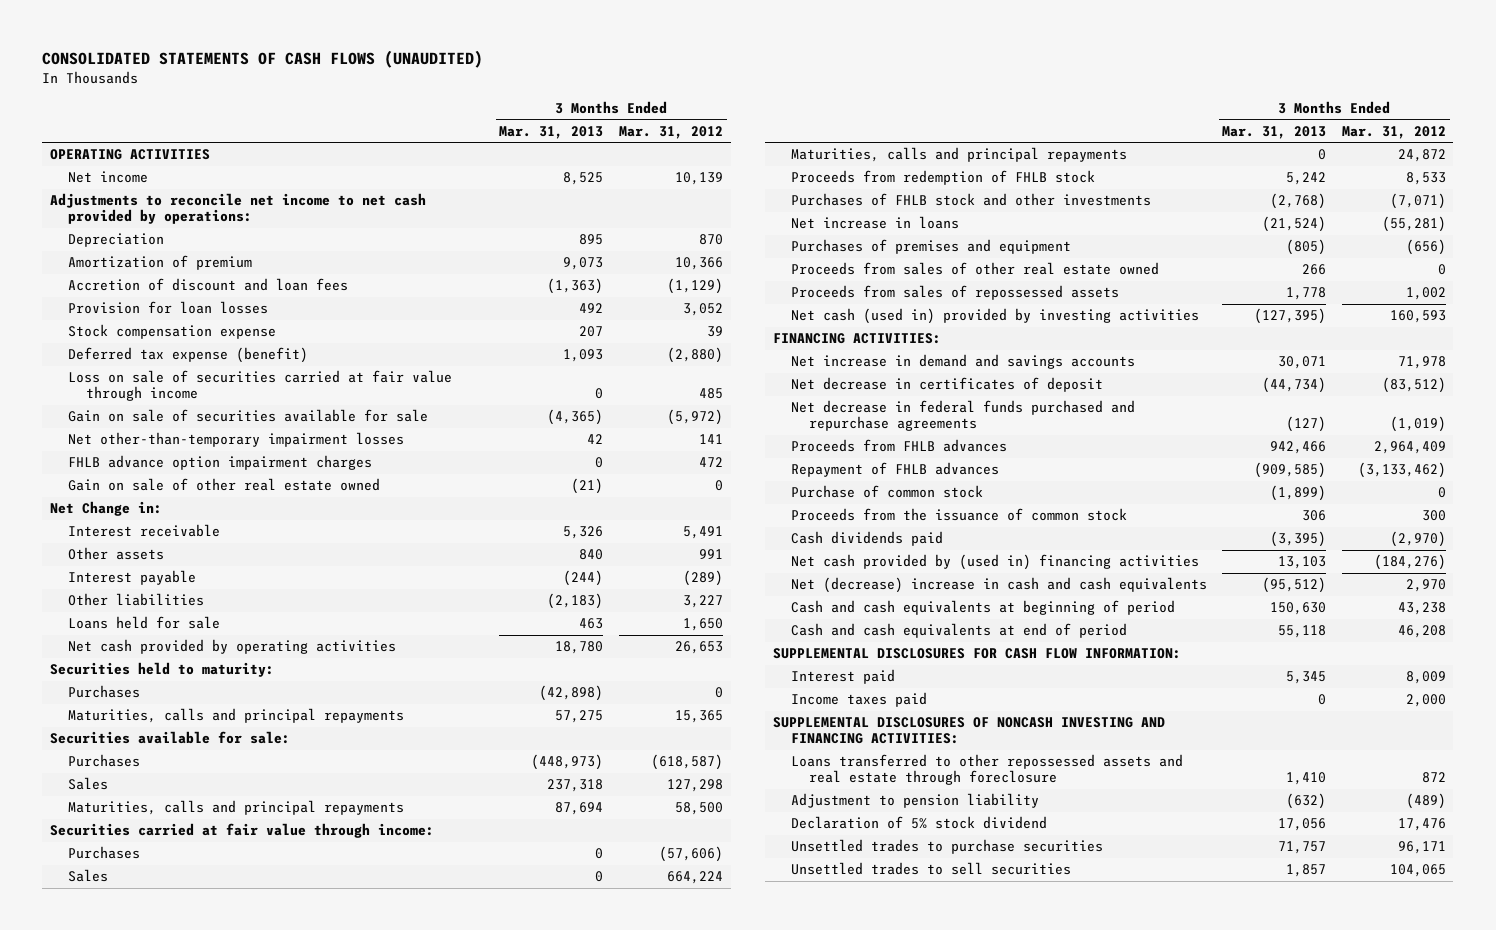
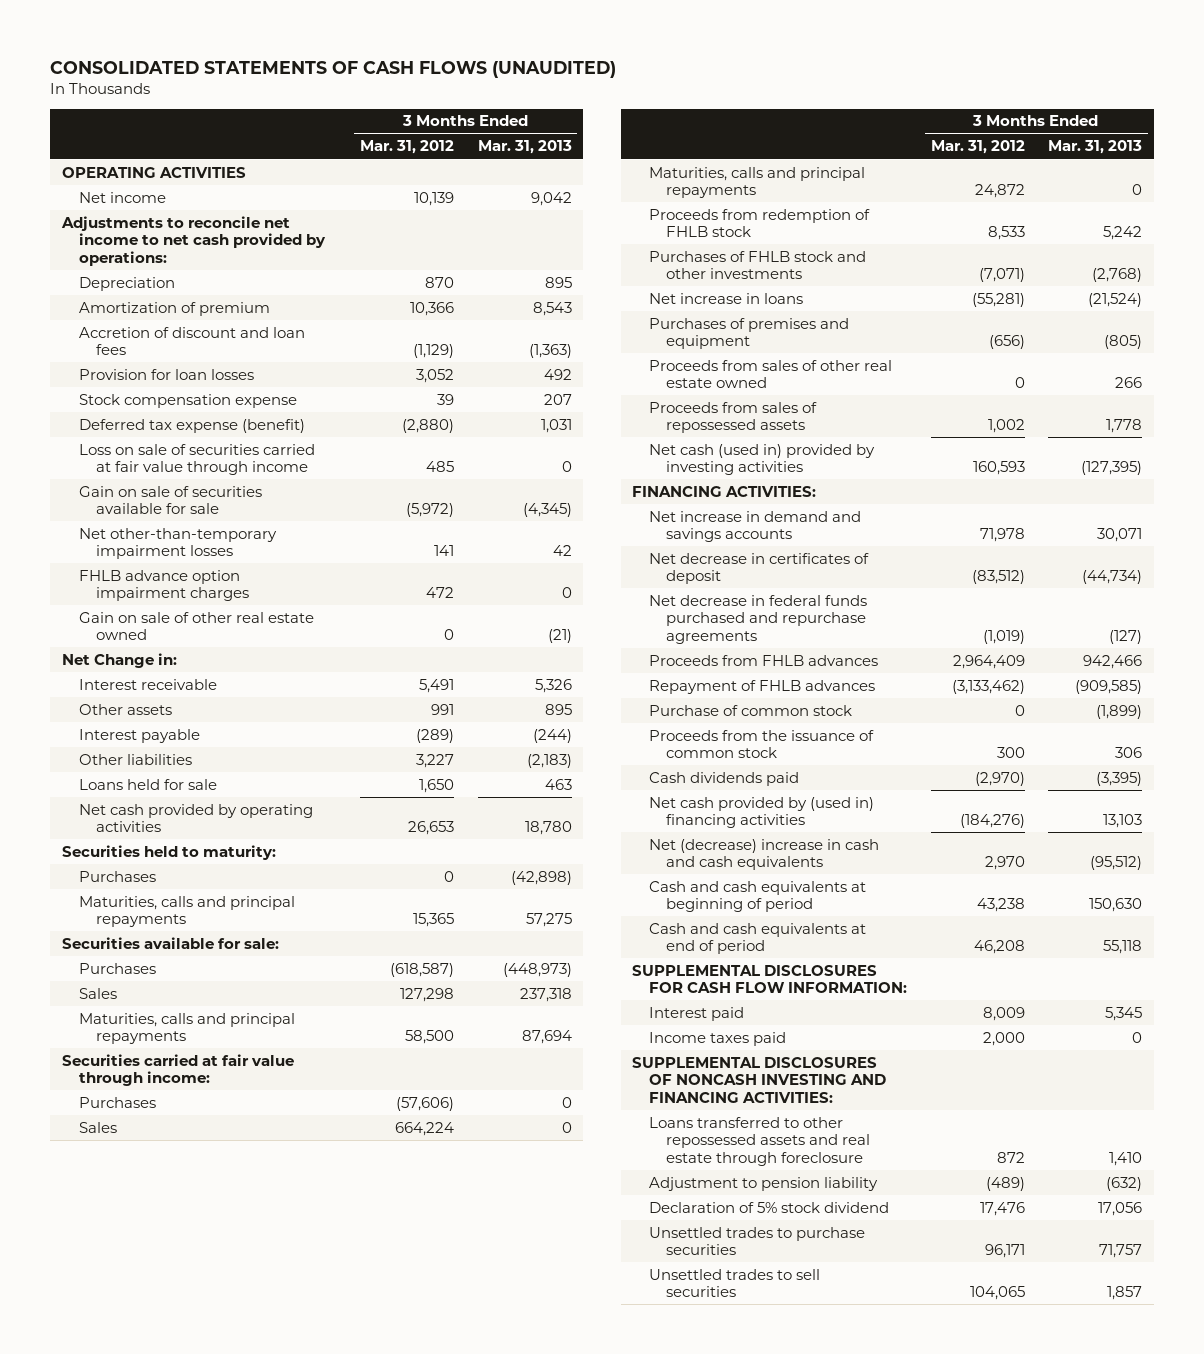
- | 3 Months Ended Mar. 31, 2013 | 3 Months Ended Mar. 31, 2012
+ | 3 Months Ended Mar. 31, 2012 | 3 Months Ended Mar. 31, 2013
- Net income | 8,525 | 10,139
+ Net income | 10,139 | 9,042
- Amortization of premium | 9,073 | 10,366
+ Amortization of premium | 10,366 | 8,543
- Deferred tax expense (benefit) | 1,093 | (2,880)
+ Deferred tax expense (benefit) | (2,880) | 1,031
- Gain on sale of securities available for sale | (4,365) | (5,972)
+ Gain on sale of securities available for sale | (5,972) | (4,345)
- Other assets | 840 | 991
+ Other assets | 991 | 895

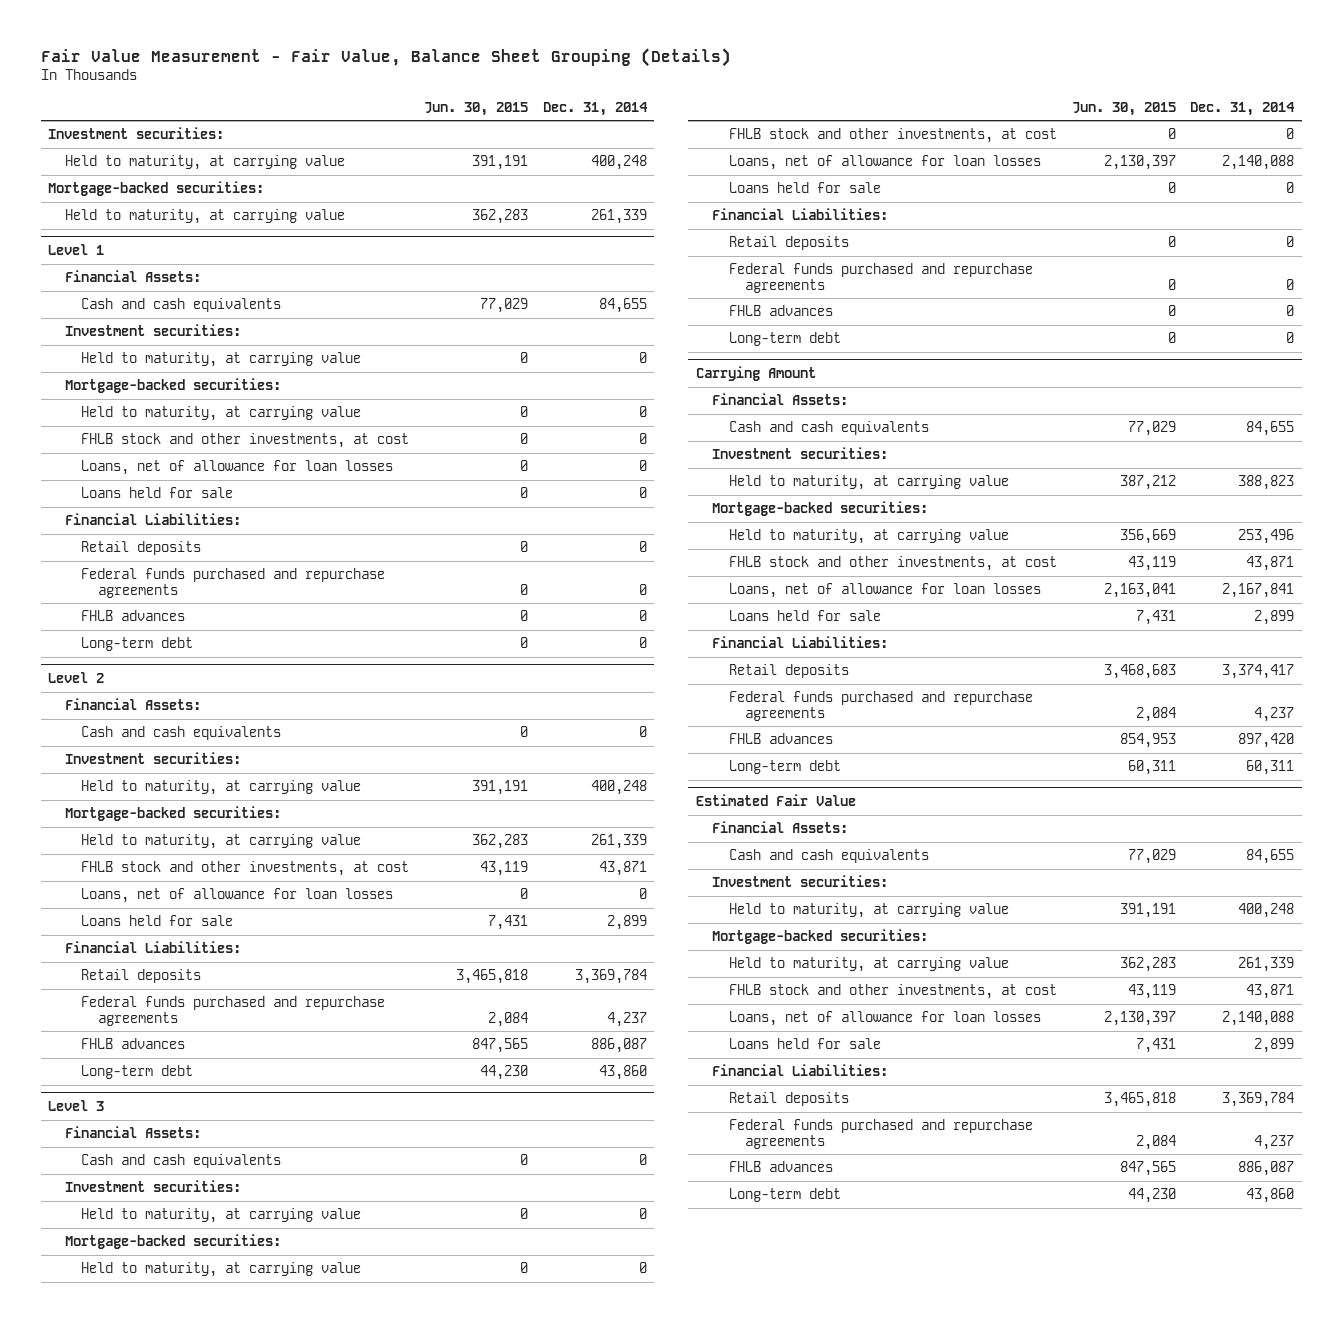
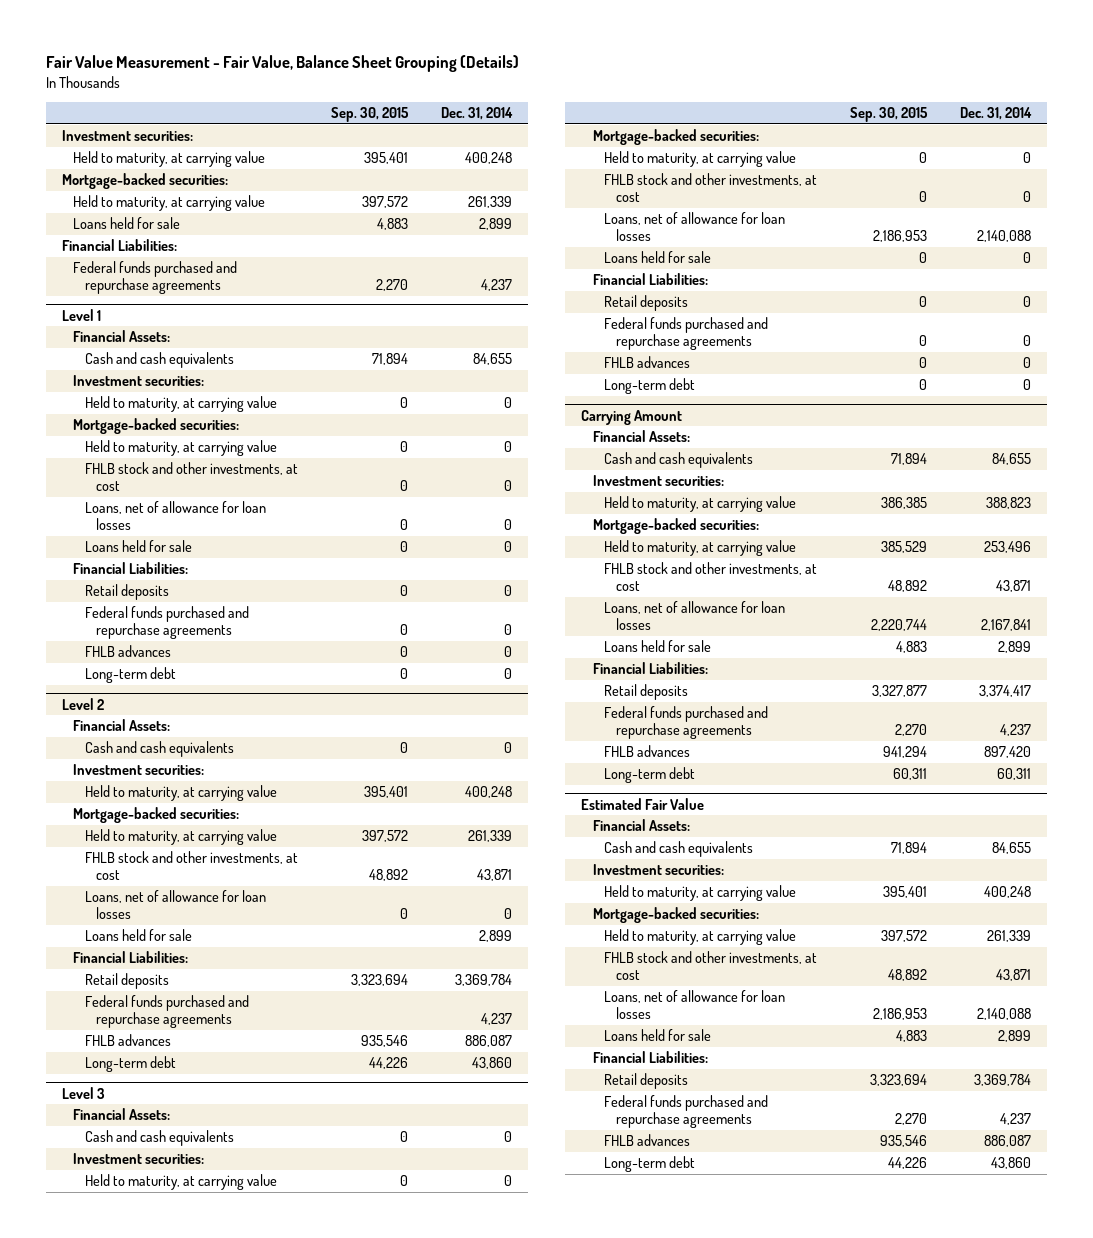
- | Jun. 30, 2015 | Dec. 31, 2014
+ | Sep. 30, 2015 | Dec. 31, 2014
+ Loans held for sale | 4,883 | 2,899
+ Financial Liabilities:
+ Federal funds purchased and repurchase agreements | 2,270 | 4,237

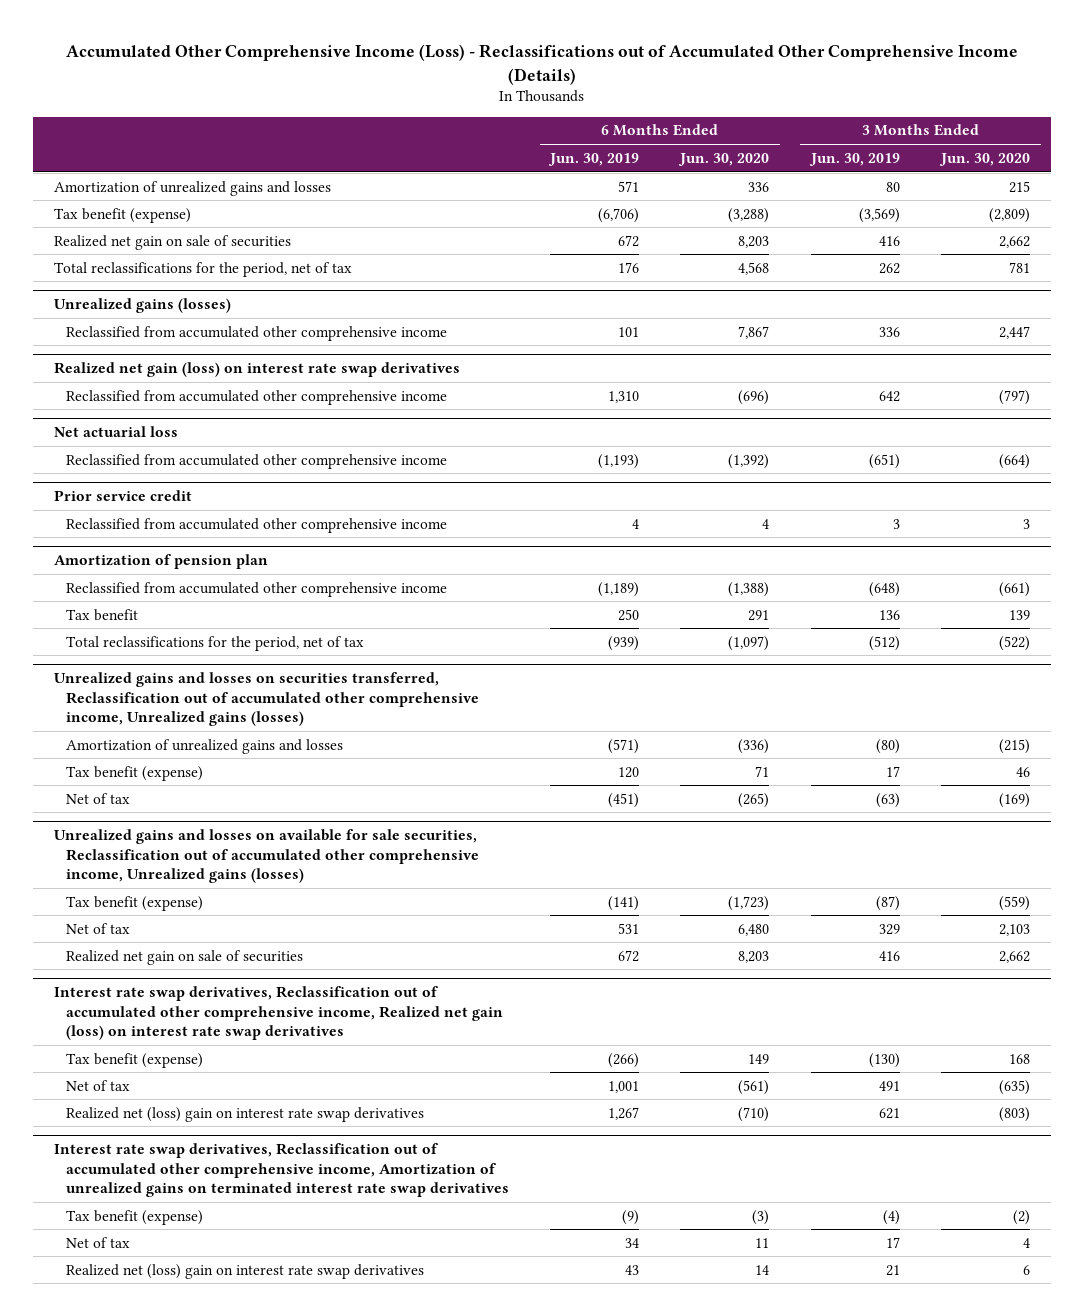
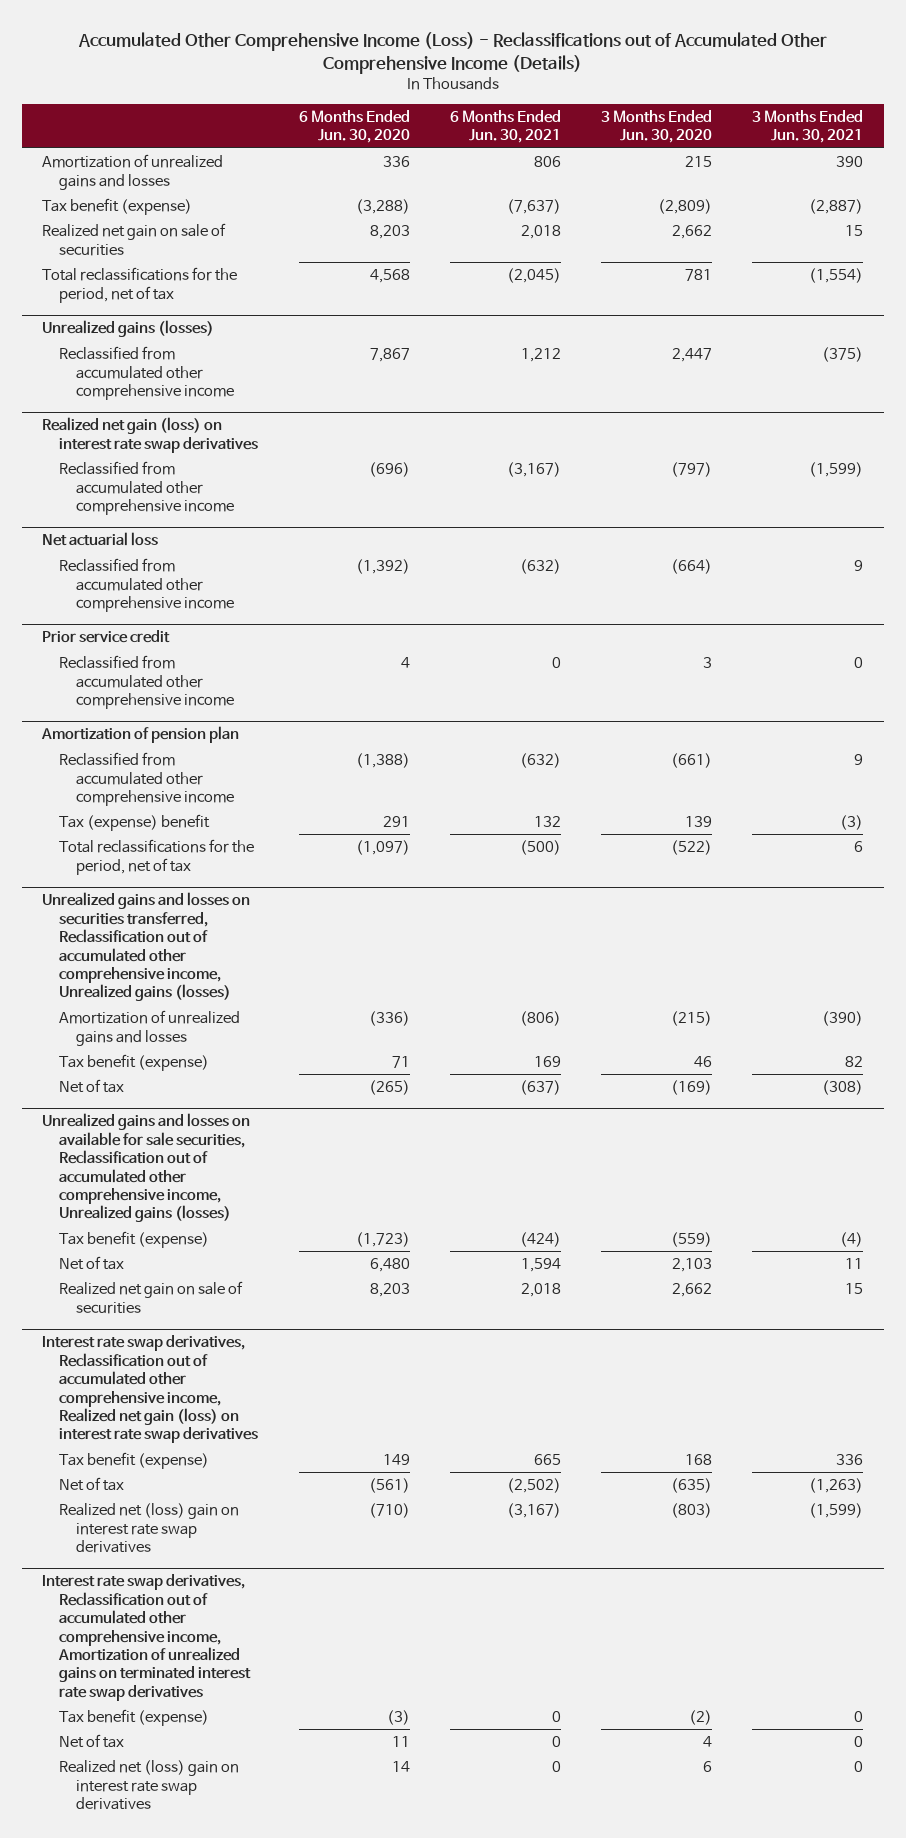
- | 6 Months Ended Jun. 30, 2019 | 6 Months Ended Jun. 30, 2020 | 3 Months Ended Jun. 30, 2019 | 3 Months Ended Jun. 30, 2020
+ | 6 Months Ended Jun. 30, 2020 | 6 Months Ended Jun. 30, 2021 | 3 Months Ended Jun. 30, 2020 | 3 Months Ended Jun. 30, 2021
@ Amortization of pension plan
- Tax benefit | 250 | 291 | 136 | 139
+ Tax (expense) benefit | 291 | 132 | 139 | (3)

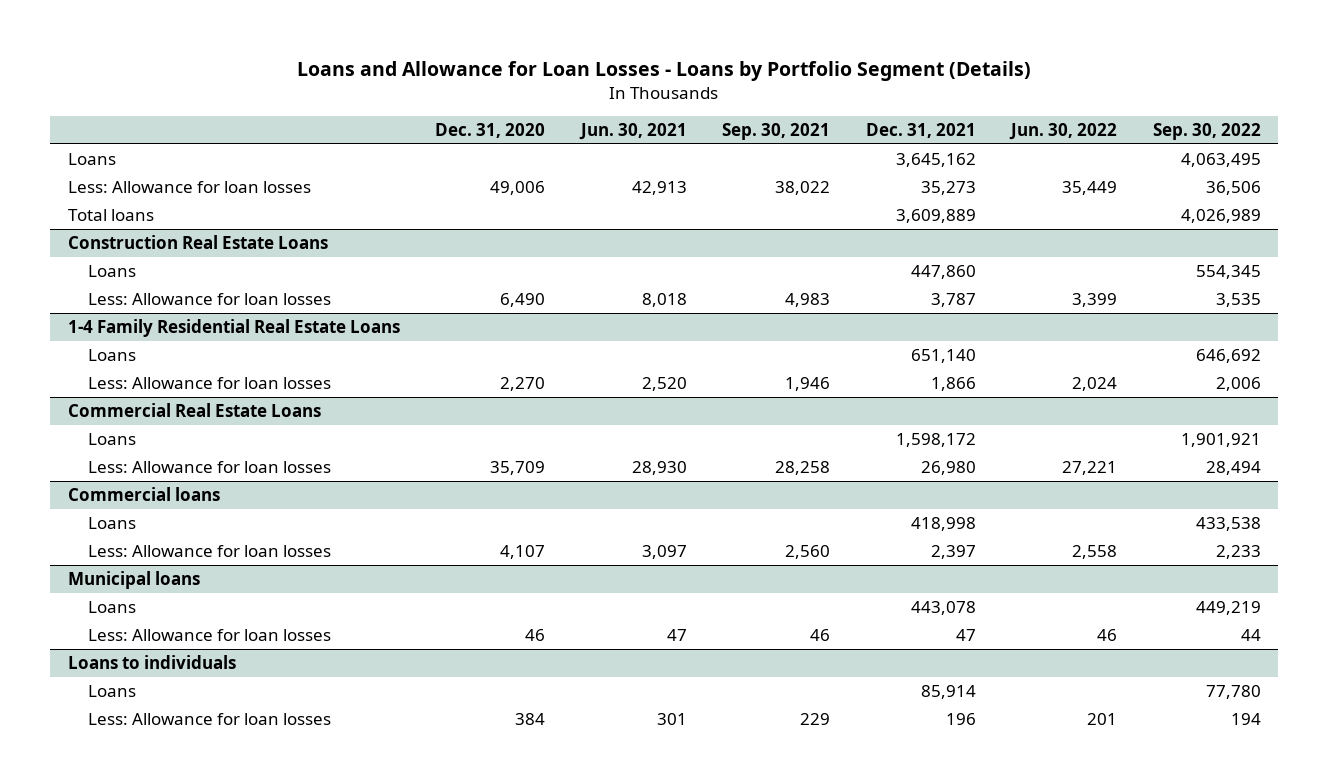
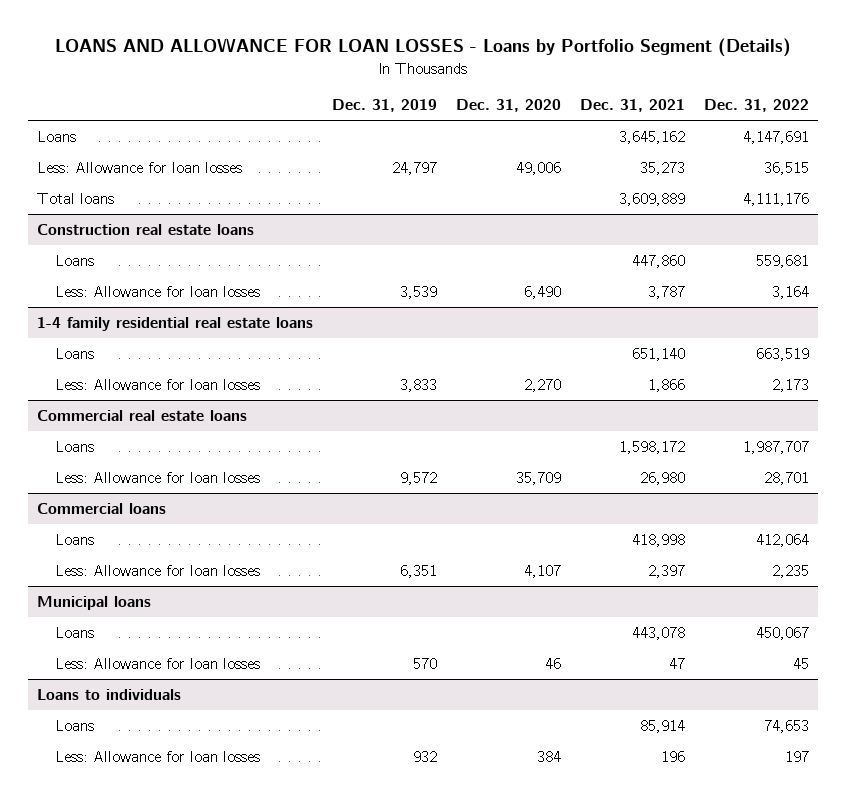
- Loans and Allowance for Loan Losses - Loans by Portfolio Segment (Details)
+ LOANS AND ALLOWANCE FOR LOAN LOSSES - Loans by Portfolio Segment (Details)
- | Dec. 31, 2020 | Jun. 30, 2021 | Sep. 30, 2021 | Dec. 31, 2021 | Jun. 30, 2022 | Sep. 30, 2022
+ | Dec. 31, 2019 | Dec. 31, 2020 | Dec. 31, 2021 | Dec. 31, 2022
- Construction Real Estate Loans
+ Construction real estate loans
- 1-4 Family Residential Real Estate Loans
+ 1-4 family residential real estate loans
- Commercial Real Estate Loans
+ Commercial real estate loans

